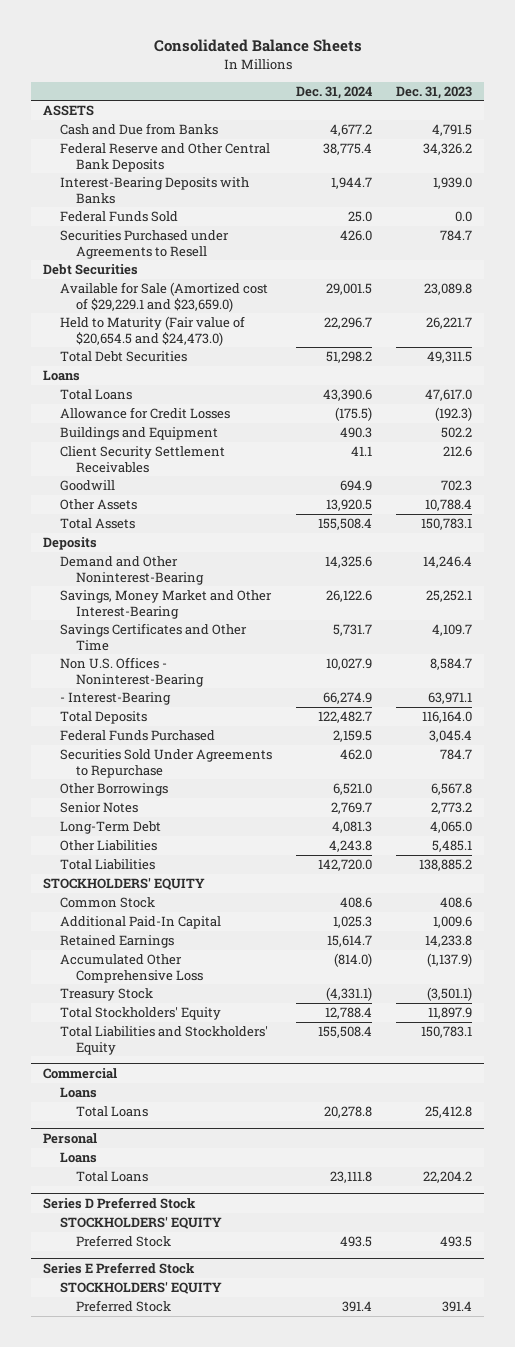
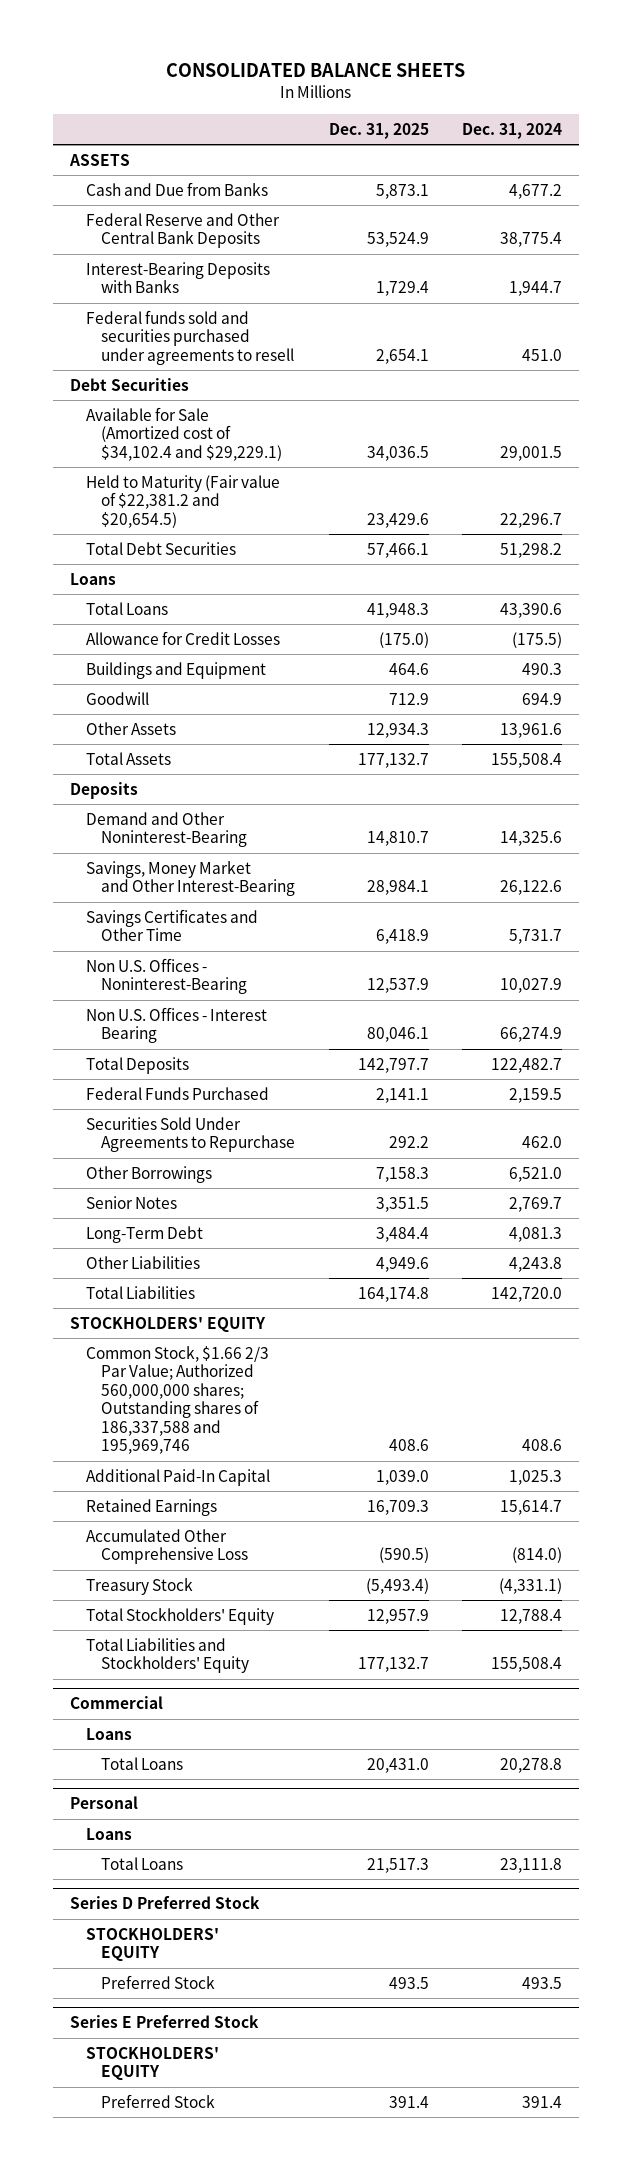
- Consolidated Balance Sheets
+ CONSOLIDATED BALANCE SHEETS
- | Dec. 31, 2024 | Dec. 31, 2023
+ | Dec. 31, 2025 | Dec. 31, 2024
- Federal Funds Sold | 25.0 | 0.0
- Securities Purchased under Agreements to Resell | 426.0 | 784.7
+ Federal funds sold and securities purchased under agreements to resell | 2,654.1 | 451.0
- Available for Sale (Amortized cost of $29,229.1 and $23,659.0) | 29,001.5 | 23,089.8
- Held to Maturity (Fair value of $20,654.5 and $24,473.0) | 22,296.7 | 26,221.7
+ Available for Sale (Amortized cost of $34,102.4 and $29,229.1) | 34,036.5 | 29,001.5
+ Held to Maturity (Fair value of $22,381.2 and $20,654.5) | 23,429.6 | 22,296.7
- Client Security Settlement Receivables | 41.1 | 212.6
- Other Assets | 13,920.5 | 10,788.4
+ Other Assets | 12,934.3 | 13,961.6
- - Interest-Bearing | 66,274.9 | 63,971.1
+ Non U.S. Offices - Interest Bearing | 80,046.1 | 66,274.9
- Common Stock | 408.6 | 408.6
+ Common Stock, $1.66 2/3 Par Value; Authorized 560,000,000 shares; Outstanding shares of 186,337,588 and 195,969,746 | 408.6 | 408.6

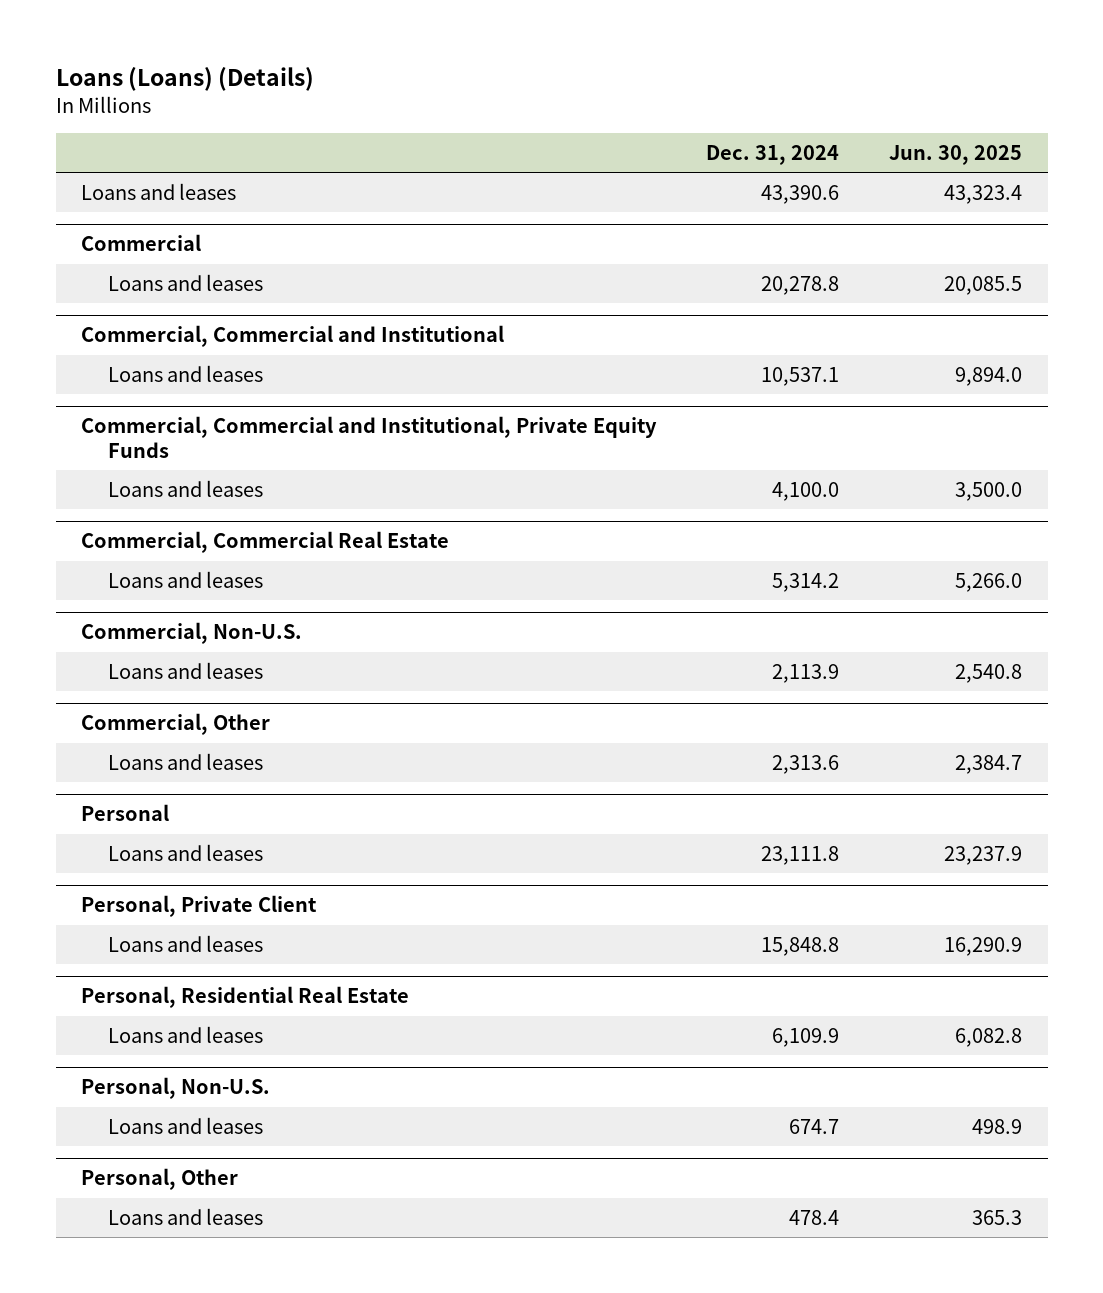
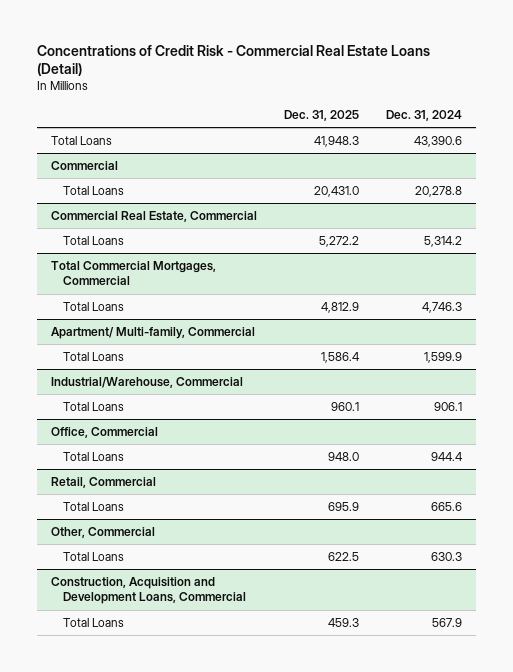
- Loans (Loans) (Details)
+ Concentrations of Credit Risk - Commercial Real Estate Loans (Detail)
- | Dec. 31, 2024 | Jun. 30, 2025
+ | Dec. 31, 2025 | Dec. 31, 2024
- Loans and leases | 43,390.6 | 43,323.4
+ Total Loans | 41,948.3 | 43,390.6
@ Commercial
- Loans and leases | 20,278.8 | 20,085.5
- Commercial, Commercial and Institutional
- Loans and leases | 10,537.1 | 9,894.0
- Commercial, Commercial and Institutional, Private Equity Funds
- Loans and leases | 4,100.0 | 3,500.0
- Commercial, Commercial Real Estate
- Loans and leases | 5,314.2 | 5,266.0
- Commercial, Non-U.S.
- Loans and leases | 2,113.9 | 2,540.8
- Commercial, Other
- Loans and leases | 2,313.6 | 2,384.7
- Personal
- Loans and leases | 23,111.8 | 23,237.9
- Personal, Private Client
- Loans and leases | 15,848.8 | 16,290.9
- Personal, Residential Real Estate
- Loans and leases | 6,109.9 | 6,082.8
- Personal, Non-U.S.
- Loans and leases | 674.7 | 498.9
- Personal, Other
- Loans and leases | 478.4 | 365.3
@ Commercial
+ Total Loans | 20,431.0 | 20,278.8
+ Commercial Real Estate, Commercial
+ Total Loans | 5,272.2 | 5,314.2
+ Total Commercial Mortgages, Commercial
+ Total Loans | 4,812.9 | 4,746.3
+ Apartment/ Multi-family, Commercial
+ Total Loans | 1,586.4 | 1,599.9
+ Industrial/Warehouse, Commercial
+ Total Loans | 960.1 | 906.1
+ Office, Commercial
+ Total Loans | 948.0 | 944.4
+ Retail, Commercial
+ Total Loans | 695.9 | 665.6
+ Other, Commercial
+ Total Loans | 622.5 | 630.3
+ Construction, Acquisition and Development Loans, Commercial
+ Total Loans | 459.3 | 567.9

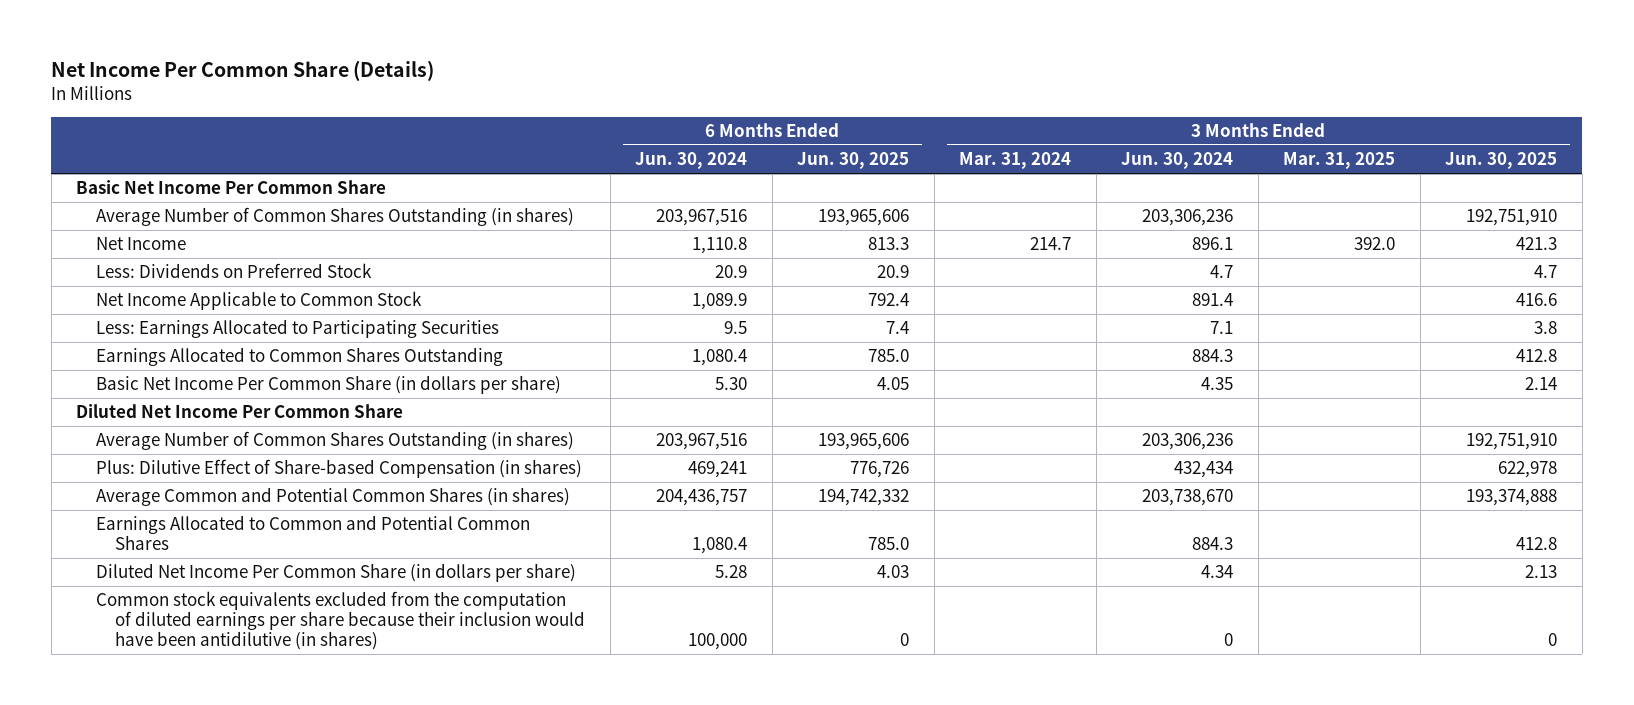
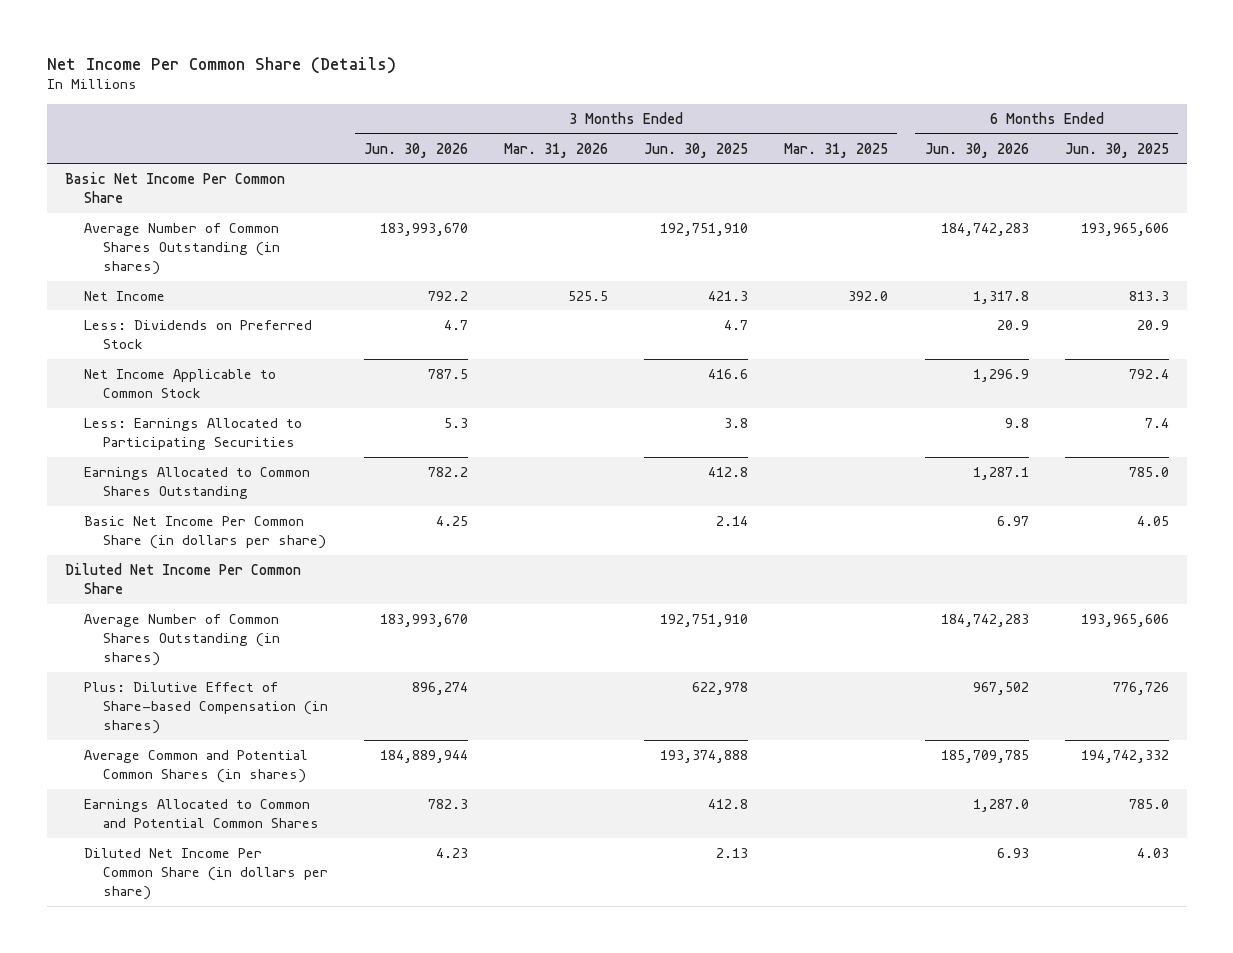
- | 6 Months Ended Jun. 30, 2024 | 6 Months Ended Jun. 30, 2025 | 3 Months Ended Mar. 31, 2024 | 3 Months Ended Jun. 30, 2024 | 3 Months Ended Mar. 31, 2025 | 3 Months Ended Jun. 30, 2025
+ | 3 Months Ended Jun. 30, 2026 | 3 Months Ended Mar. 31, 2026 | 3 Months Ended Jun. 30, 2025 | 3 Months Ended Mar. 31, 2025 | 6 Months Ended Jun. 30, 2026 | 6 Months Ended Jun. 30, 2025
- Common stock equivalents excluded from the computation of diluted earnings per share because their inclusion would have been antidilutive (in shares) | 100,000 | 0 | | 0 | | 0

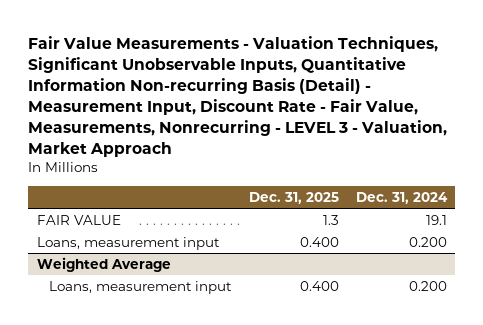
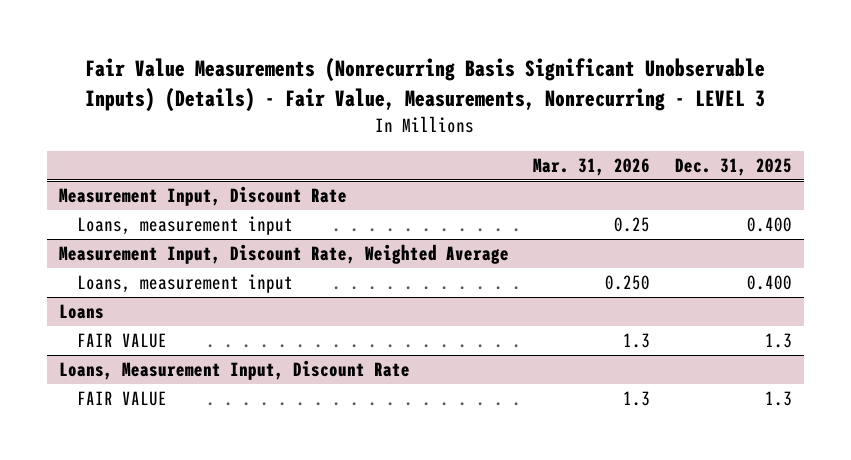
- Fair Value Measurements - Valuation Techniques, Significant Unobservable Inputs, Quantitative Information Non-recurring Basis (Detail) - Measurement Input, Discount Rate - Fair Value, Measurements, Nonrecurring - LEVEL 3 - Valuation, Market Approach
+ Fair Value Measurements (Nonrecurring Basis Significant Unobservable Inputs) (Details) - Fair Value, Measurements, Nonrecurring - LEVEL 3
- | Dec. 31, 2025 | Dec. 31, 2024
+ | Mar. 31, 2026 | Dec. 31, 2025
- FAIR VALUE | 1.3 | 19.1
+ Measurement Input, Discount Rate
- Weighted Average
+ Measurement Input, Discount Rate, Weighted Average
+ Loans
+ FAIR VALUE | 1.3 | 1.3
+ Loans, Measurement Input, Discount Rate
+ FAIR VALUE | 1.3 | 1.3

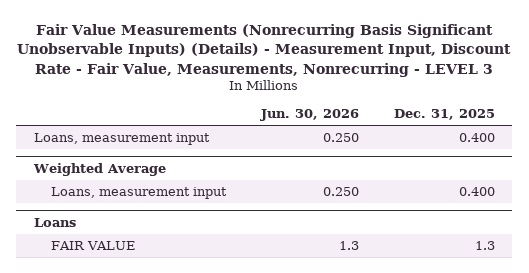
- Fair Value Measurements (Nonrecurring Basis Significant Unobservable Inputs) (Details) - Fair Value, Measurements, Nonrecurring - LEVEL 3
+ Fair Value Measurements (Nonrecurring Basis Significant Unobservable Inputs) (Details) - Measurement Input, Discount Rate - Fair Value, Measurements, Nonrecurring - LEVEL 3
- | Mar. 31, 2026 | Dec. 31, 2025
+ | Jun. 30, 2026 | Dec. 31, 2025
- Measurement Input, Discount Rate
- Measurement Input, Discount Rate, Weighted Average
+ Weighted Average
- Loans, Measurement Input, Discount Rate
- FAIR VALUE | 1.3 | 1.3

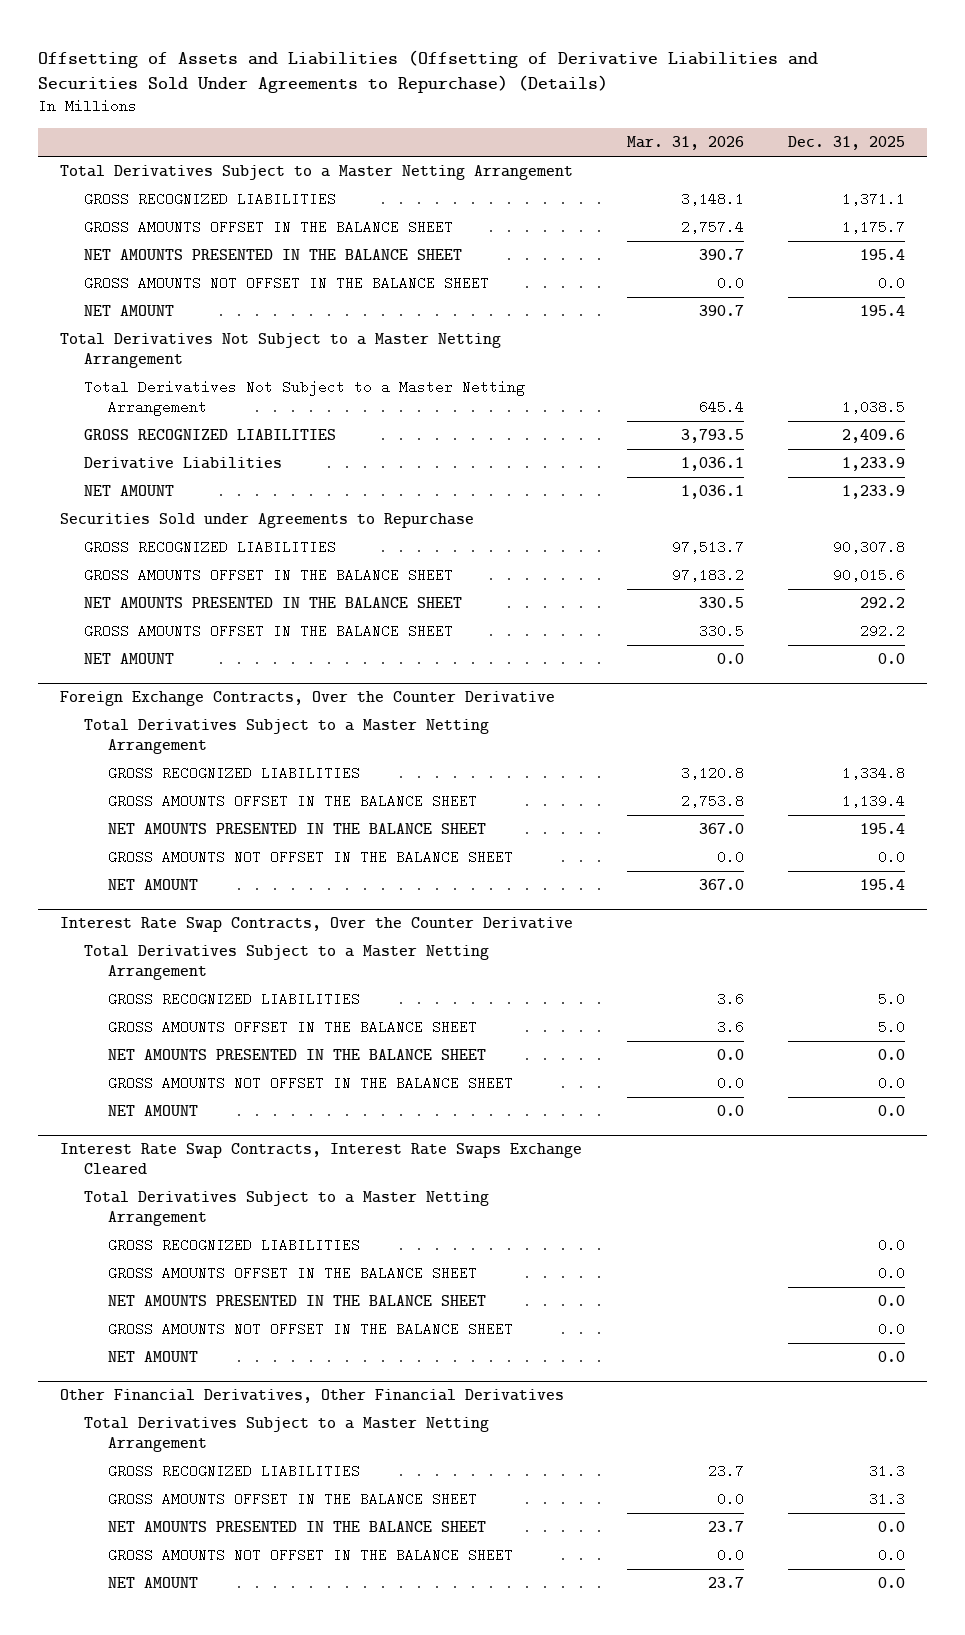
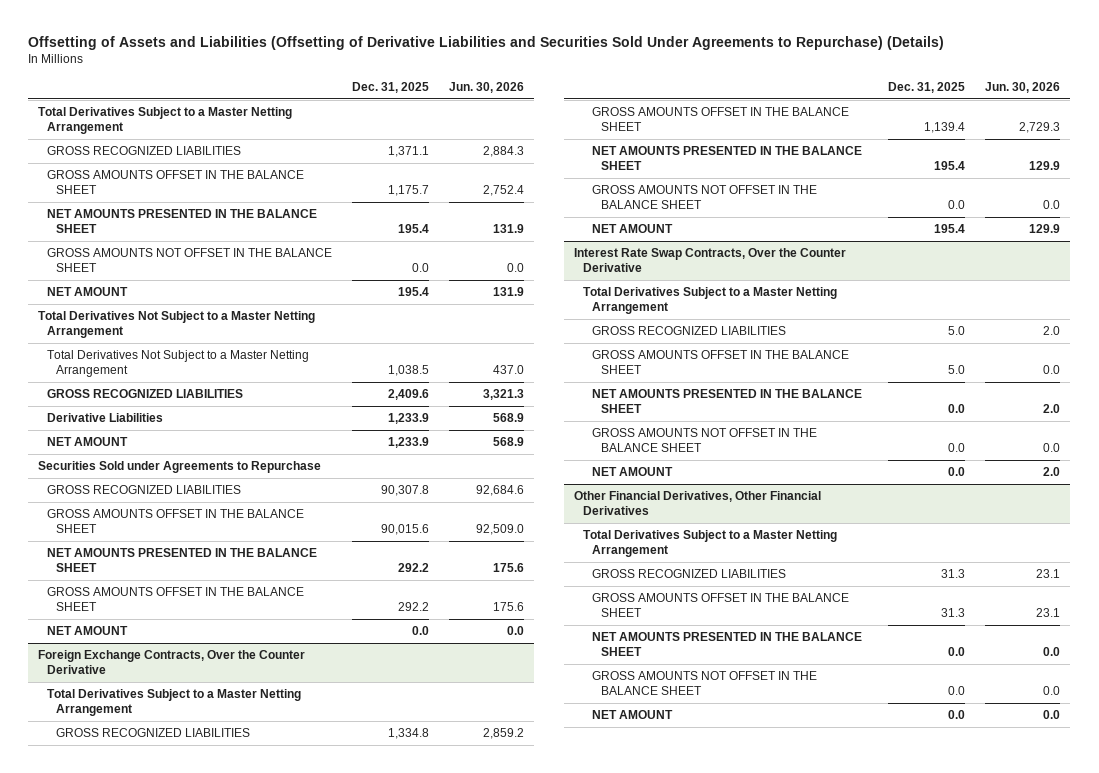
- | Mar. 31, 2026 | Dec. 31, 2025
+ | Dec. 31, 2025 | Jun. 30, 2026
- Interest Rate Swap Contracts, Interest Rate Swaps Exchange Cleared
- Total Derivatives Subject to a Master Netting Arrangement
- GROSS RECOGNIZED LIABILITIES | | 0.0
- GROSS AMOUNTS OFFSET IN THE BALANCE SHEET | | 0.0
- NET AMOUNTS PRESENTED IN THE BALANCE SHEET | | 0.0
- GROSS AMOUNTS NOT OFFSET IN THE BALANCE SHEET | | 0.0
- NET AMOUNT | | 0.0

